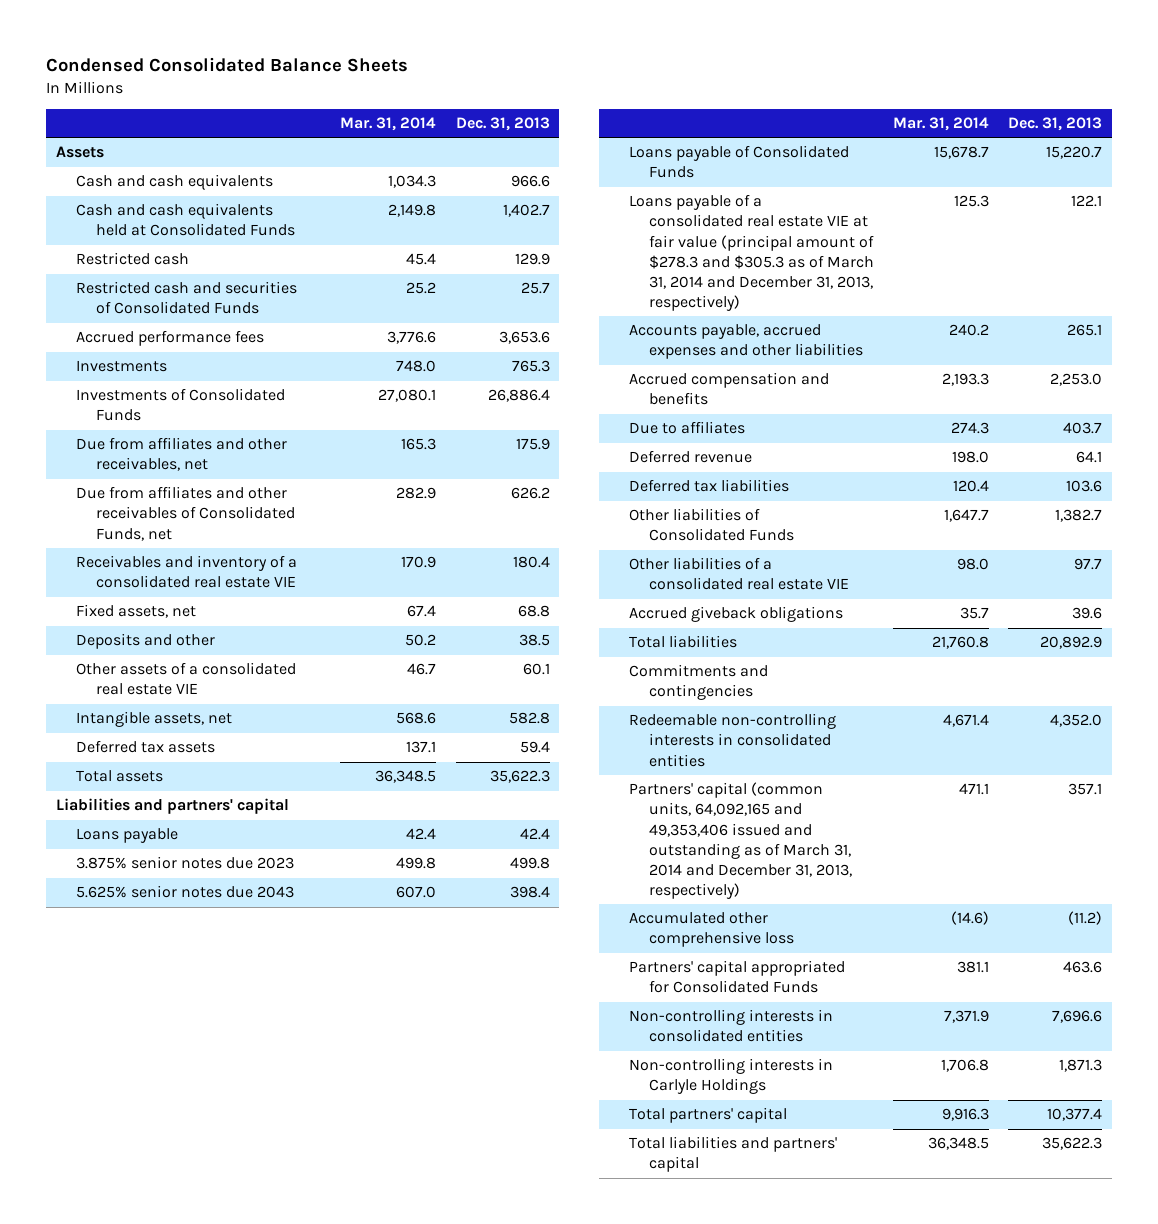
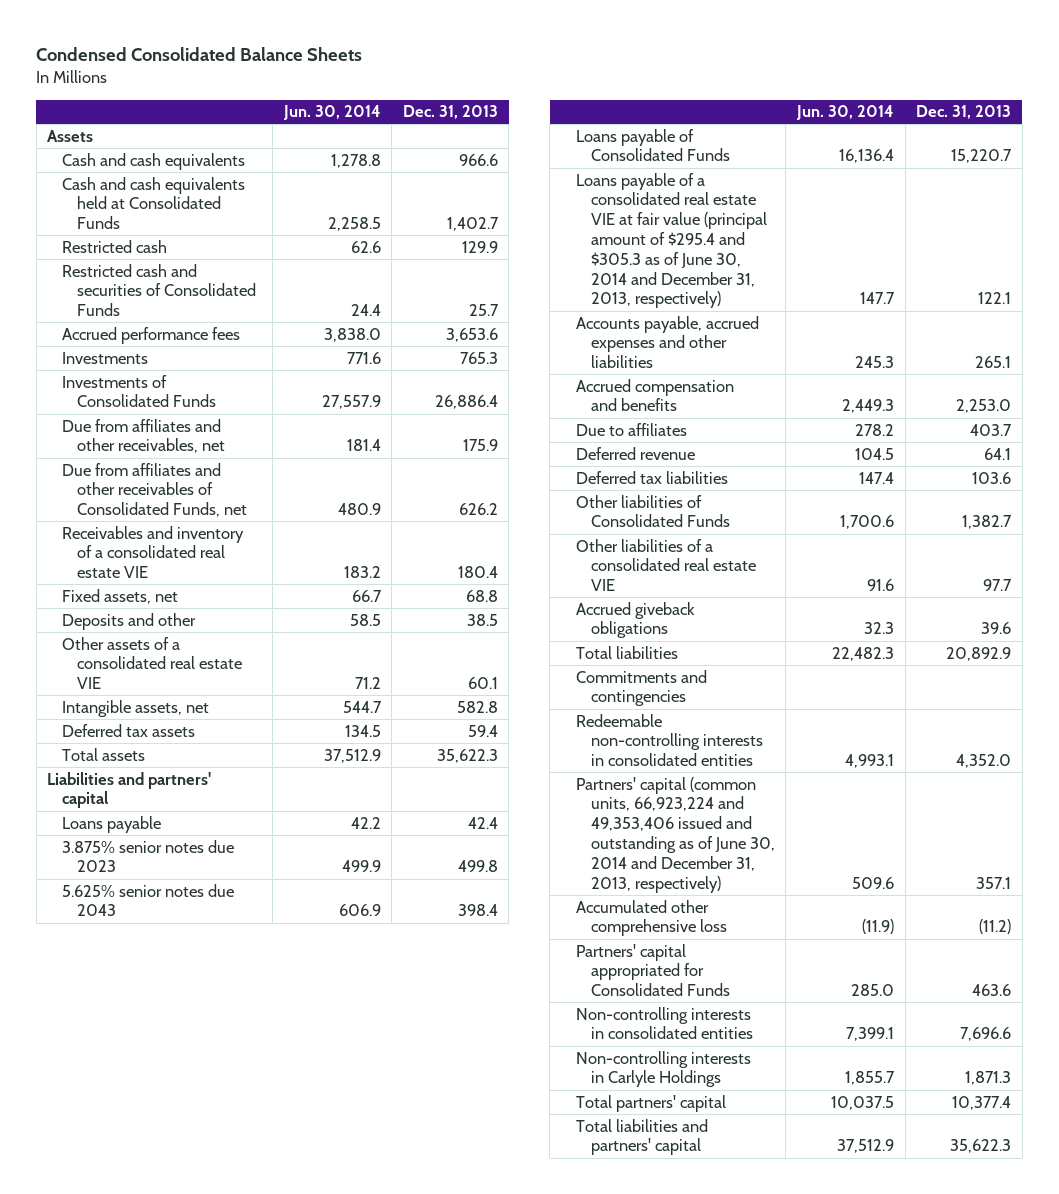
- | Mar. 31, 2014 | Dec. 31, 2013
+ | Jun. 30, 2014 | Dec. 31, 2013
- Loans payable of a consolidated real estate VIE at fair value (principal amount of $278.3 and $305.3 as of March 31, 2014 and December 31, 2013, respectively) | 125.3 | 122.1
+ Loans payable of a consolidated real estate VIE at fair value (principal amount of $295.4 and $305.3 as of June 30, 2014 and December 31, 2013, respectively) | 147.7 | 122.1
- Partners' capital (common units, 64,092,165 and 49,353,406 issued and outstanding as of March 31, 2014 and December 31, 2013, respectively) | 471.1 | 357.1
+ Partners' capital (common units, 66,923,224 and 49,353,406 issued and outstanding as of June 30, 2014 and December 31, 2013, respectively) | 509.6 | 357.1

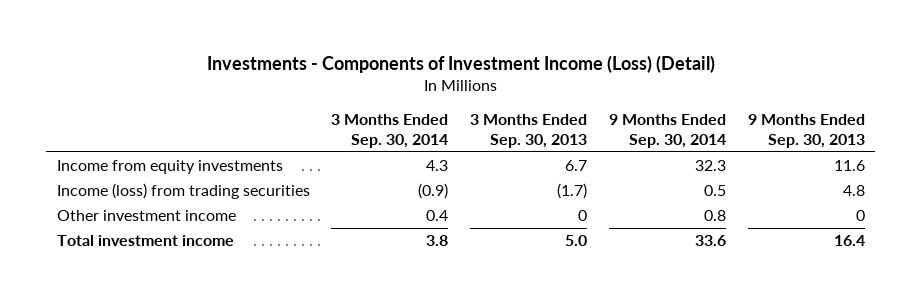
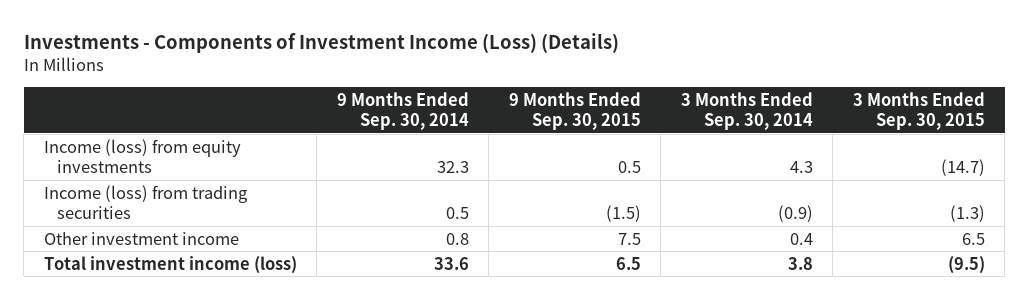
- Investments - Components of Investment Income (Loss) (Detail)
+ Investments - Components of Investment Income (Loss) (Details)
- | 3 Months Ended Sep. 30, 2014 | 3 Months Ended Sep. 30, 2013 | 9 Months Ended Sep. 30, 2014 | 9 Months Ended Sep. 30, 2013
+ | 9 Months Ended Sep. 30, 2014 | 9 Months Ended Sep. 30, 2015 | 3 Months Ended Sep. 30, 2014 | 3 Months Ended Sep. 30, 2015
- Income from equity investments | 4.3 | 6.7 | 32.3 | 11.6
+ Income (loss) from equity investments | 32.3 | 0.5 | 4.3 | (14.7)
- Total investment income | 3.8 | 5.0 | 33.6 | 16.4
+ Total investment income (loss) | 33.6 | 6.5 | 3.8 | (9.5)

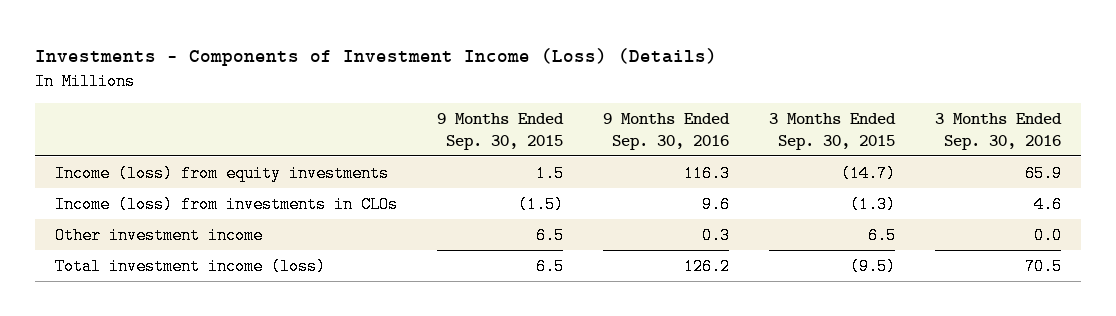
- | 9 Months Ended Sep. 30, 2014 | 9 Months Ended Sep. 30, 2015 | 3 Months Ended Sep. 30, 2014 | 3 Months Ended Sep. 30, 2015
+ | 9 Months Ended Sep. 30, 2015 | 9 Months Ended Sep. 30, 2016 | 3 Months Ended Sep. 30, 2015 | 3 Months Ended Sep. 30, 2016
- Income (loss) from equity investments | 32.3 | 0.5 | 4.3 | (14.7)
- Income (loss) from trading securities | 0.5 | (1.5) | (0.9) | (1.3)
- Other investment income | 0.8 | 7.5 | 0.4 | 6.5
+ Income (loss) from equity investments | 1.5 | 116.3 | (14.7) | 65.9
+ Income (loss) from investments in CLOs | (1.5) | 9.6 | (1.3) | 4.6
+ Other investment income | 6.5 | 0.3 | 6.5 | 0.0

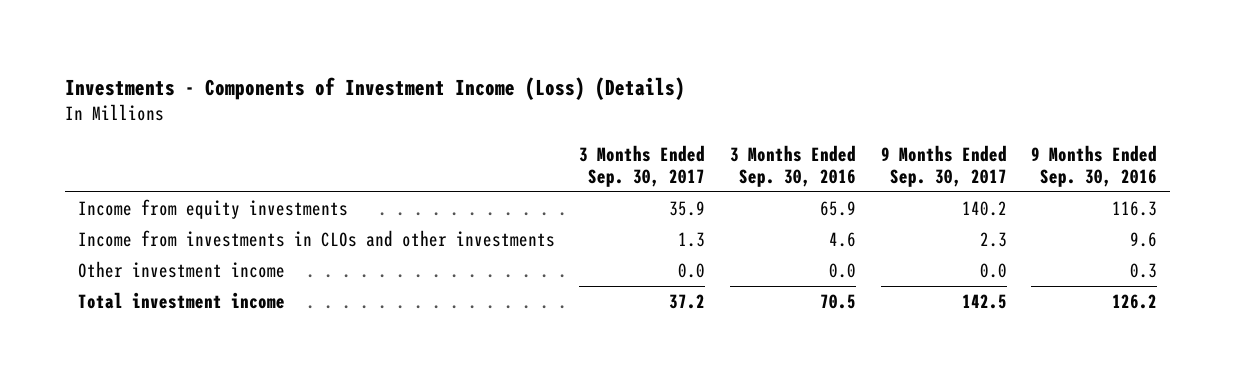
- | 9 Months Ended Sep. 30, 2015 | 9 Months Ended Sep. 30, 2016 | 3 Months Ended Sep. 30, 2015 | 3 Months Ended Sep. 30, 2016
+ | 3 Months Ended Sep. 30, 2017 | 3 Months Ended Sep. 30, 2016 | 9 Months Ended Sep. 30, 2017 | 9 Months Ended Sep. 30, 2016
- Income (loss) from equity investments | 1.5 | 116.3 | (14.7) | 65.9
- Income (loss) from investments in CLOs | (1.5) | 9.6 | (1.3) | 4.6
+ Income from equity investments | 35.9 | 65.9 | 140.2 | 116.3
+ Income from investments in CLOs and other investments | 1.3 | 4.6 | 2.3 | 9.6
- Total investment income (loss) | 6.5 | 126.2 | (9.5) | 70.5
+ Total investment income | 37.2 | 70.5 | 142.5 | 126.2

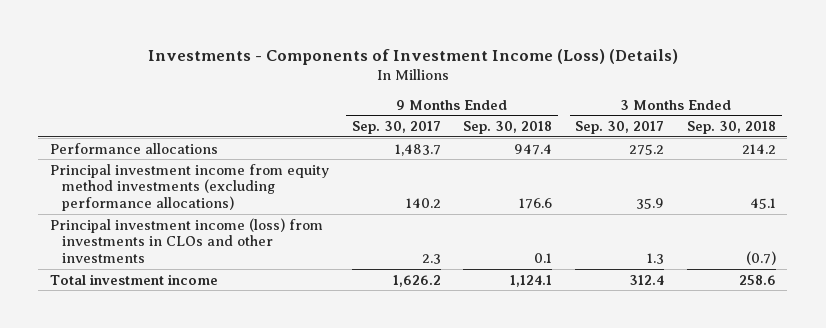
- | 3 Months Ended Sep. 30, 2017 | 3 Months Ended Sep. 30, 2016 | 9 Months Ended Sep. 30, 2017 | 9 Months Ended Sep. 30, 2016
+ | 9 Months Ended Sep. 30, 2017 | 9 Months Ended Sep. 30, 2018 | 3 Months Ended Sep. 30, 2017 | 3 Months Ended Sep. 30, 2018
- Income from equity investments | 35.9 | 65.9 | 140.2 | 116.3
- Income from investments in CLOs and other investments | 1.3 | 4.6 | 2.3 | 9.6
- Other investment income | 0.0 | 0.0 | 0.0 | 0.3
- Total investment income | 37.2 | 70.5 | 142.5 | 126.2
+ Performance allocations | 1,483.7 | 947.4 | 275.2 | 214.2
+ Principal investment income from equity method investments (excluding performance allocations) | 140.2 | 176.6 | 35.9 | 45.1
+ Principal investment income (loss) from investments in CLOs and other investments | 2.3 | 0.1 | 1.3 | (0.7)
+ Total investment income | 1,626.2 | 1,124.1 | 312.4 | 258.6

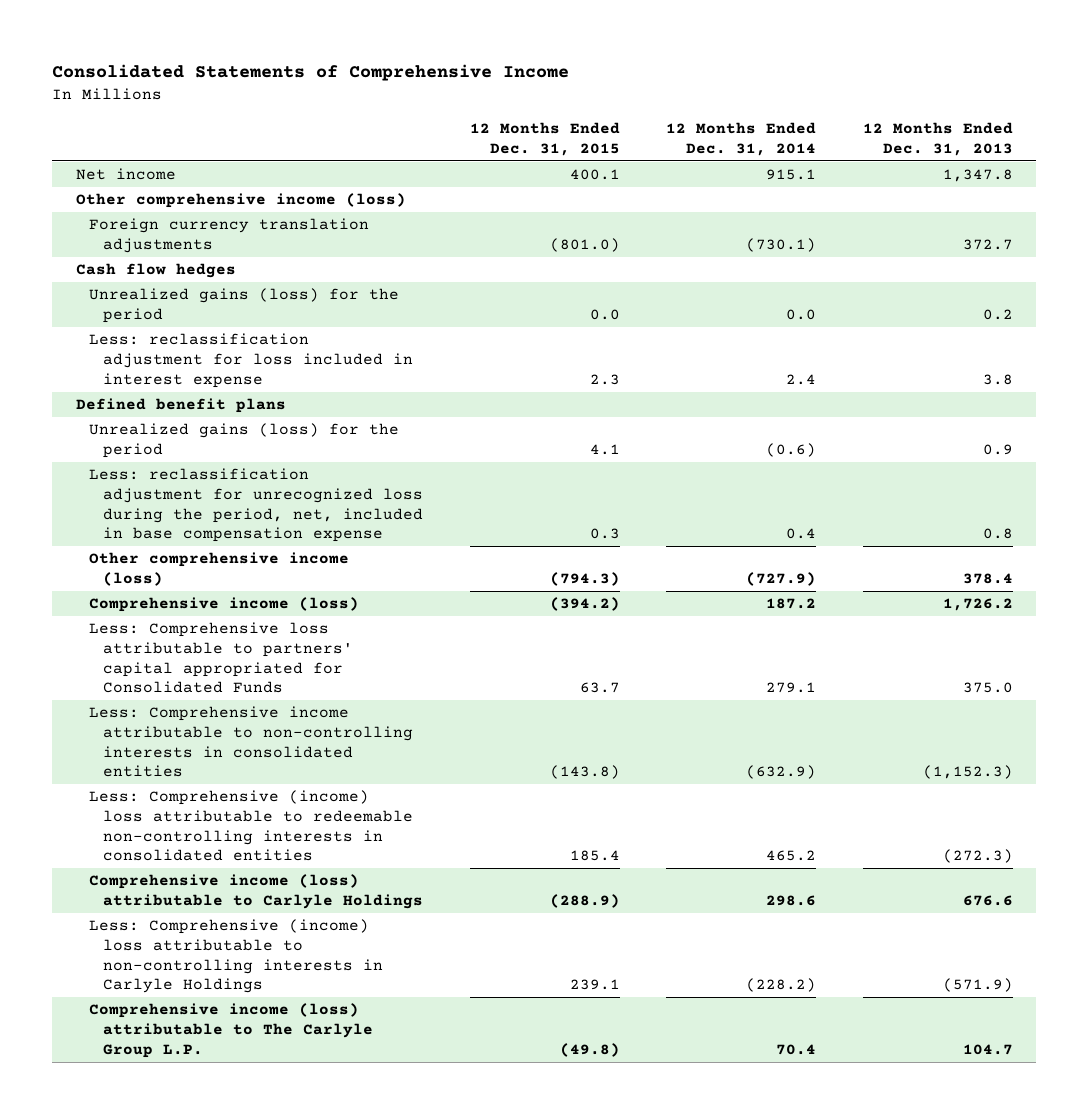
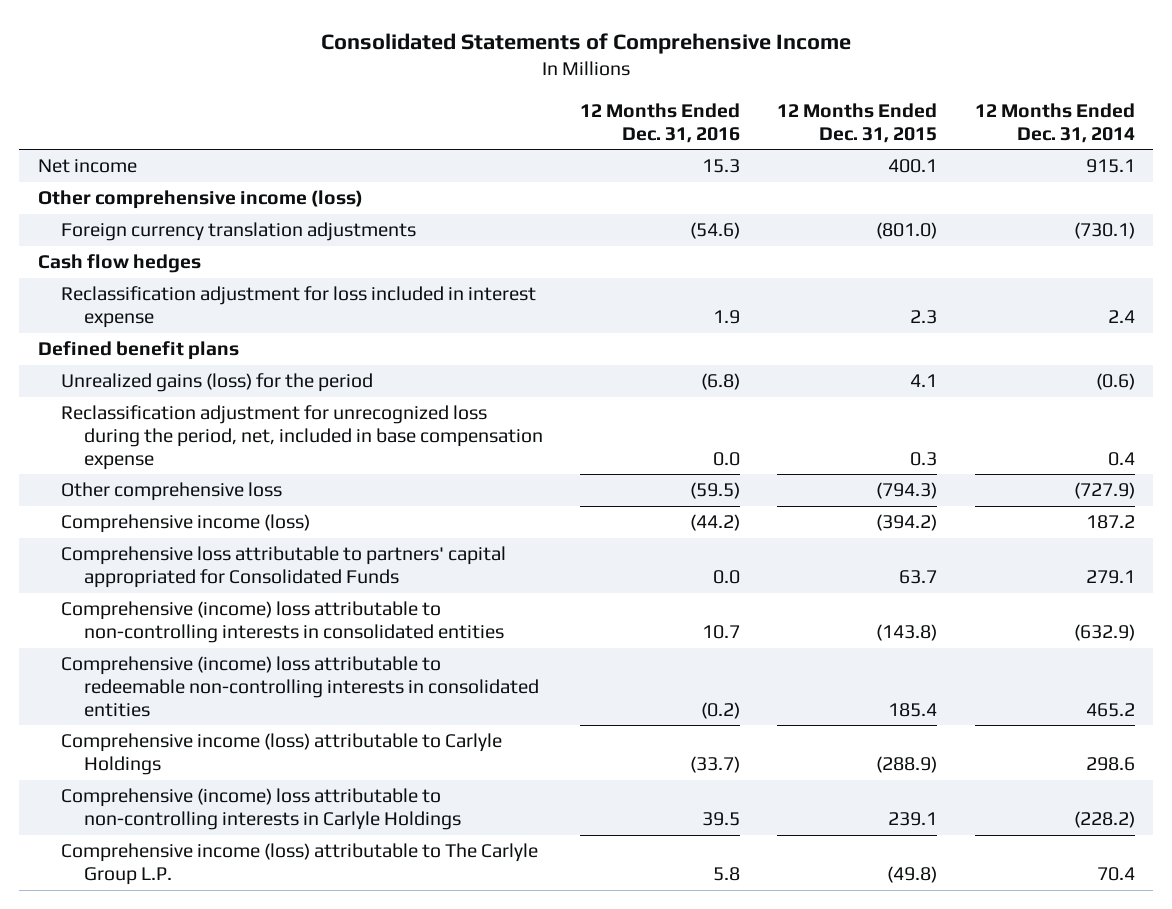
- | 12 Months Ended Dec. 31, 2015 | 12 Months Ended Dec. 31, 2014 | 12 Months Ended Dec. 31, 2013
+ | 12 Months Ended Dec. 31, 2016 | 12 Months Ended Dec. 31, 2015 | 12 Months Ended Dec. 31, 2014
- Unrealized gains (loss) for the period | 0.0 | 0.0 | 0.2
- Less: reclassification adjustment for loss included in interest expense | 2.3 | 2.4 | 3.8
+ Reclassification adjustment for loss included in interest expense | 1.9 | 2.3 | 2.4
- Less: reclassification adjustment for unrecognized loss during the period, net, included in base compensation expense | 0.3 | 0.4 | 0.8
- Other comprehensive income (loss) | (794.3) | (727.9) | 378.4
+ Reclassification adjustment for unrecognized loss during the period, net, included in base compensation expense | 0.0 | 0.3 | 0.4
+ Other comprehensive loss | (59.5) | (794.3) | (727.9)
- Less: Comprehensive loss attributable to partners' capital appropriated for Consolidated Funds | 63.7 | 279.1 | 375.0
- Less: Comprehensive income attributable to non-controlling interests in consolidated entities | (143.8) | (632.9) | (1,152.3)
- Less: Comprehensive (income) loss attributable to redeemable non-controlling interests in consolidated entities | 185.4 | 465.2 | (272.3)
+ Comprehensive loss attributable to partners' capital appropriated for Consolidated Funds | 0.0 | 63.7 | 279.1
+ Comprehensive (income) loss attributable to non-controlling interests in consolidated entities | 10.7 | (143.8) | (632.9)
+ Comprehensive (income) loss attributable to redeemable non-controlling interests in consolidated entities | (0.2) | 185.4 | 465.2
- Less: Comprehensive (income) loss attributable to non-controlling interests in Carlyle Holdings | 239.1 | (228.2) | (571.9)
+ Comprehensive (income) loss attributable to non-controlling interests in Carlyle Holdings | 39.5 | 239.1 | (228.2)

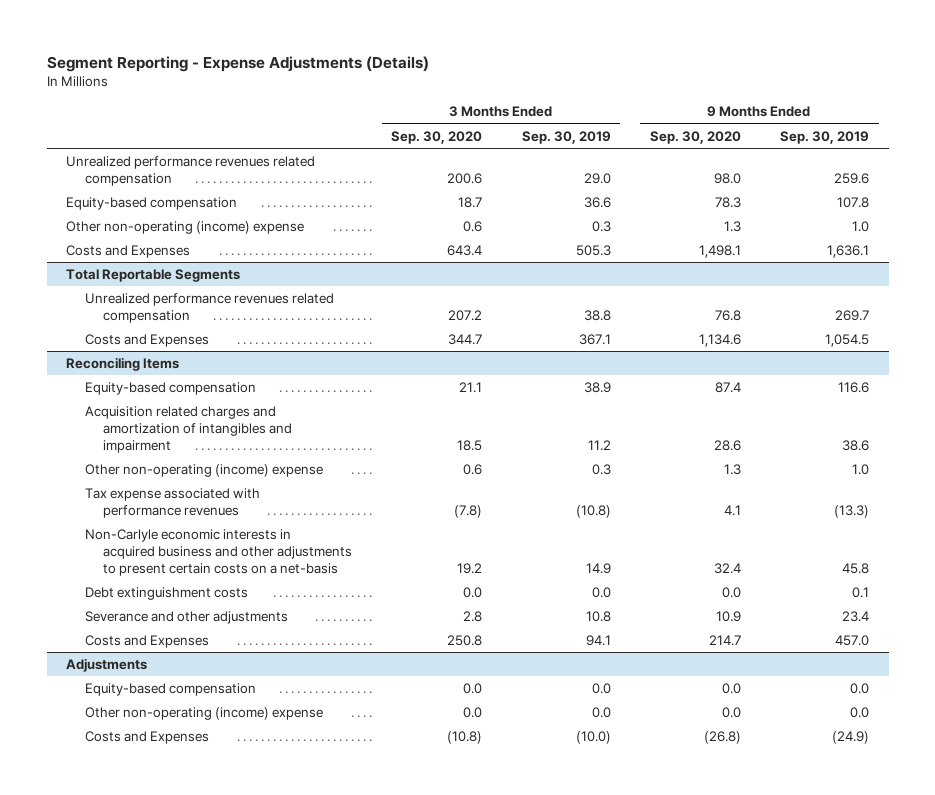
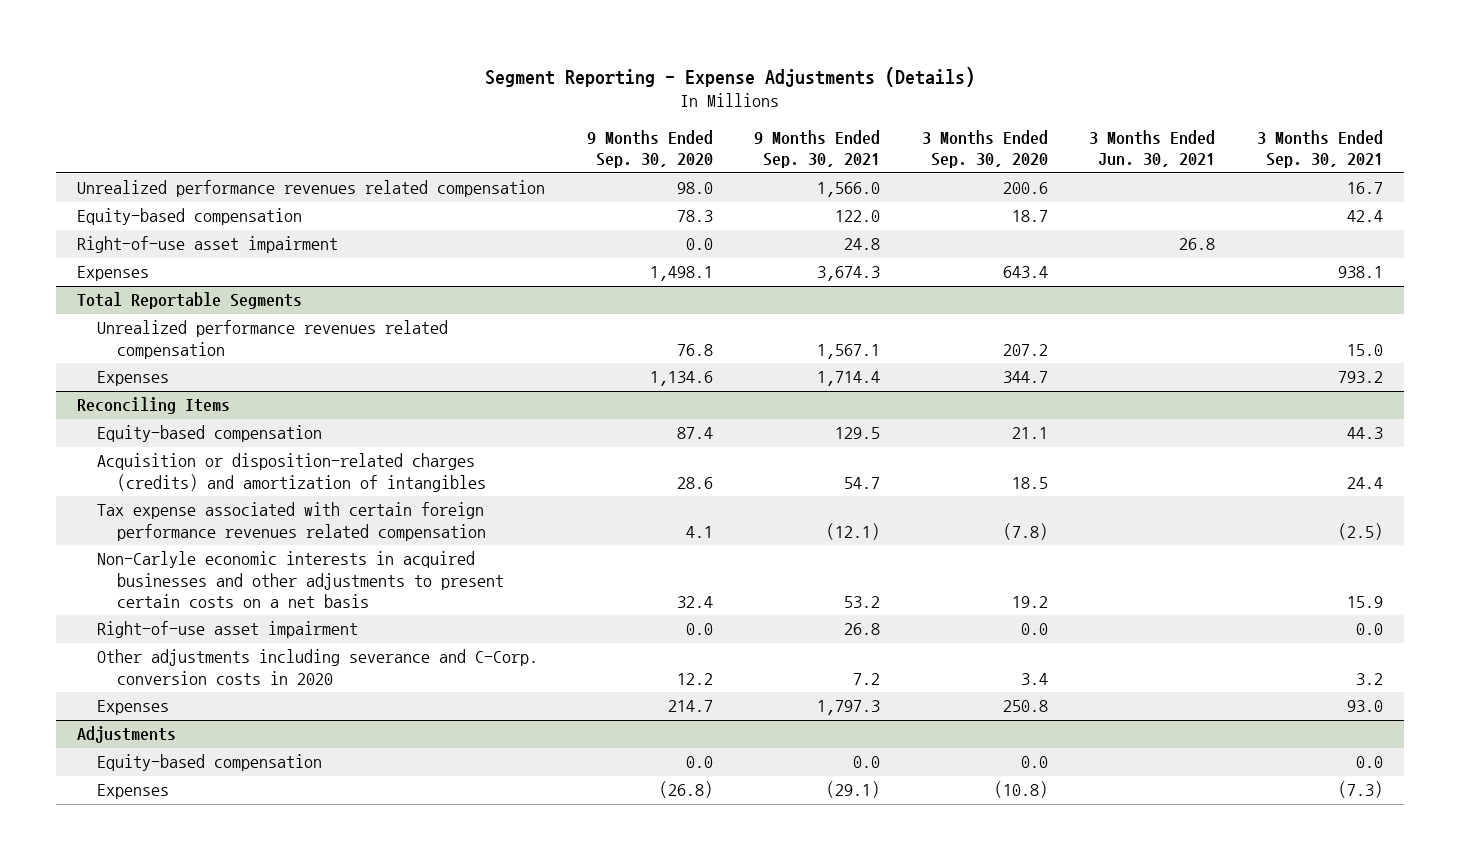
- | 3 Months Ended Sep. 30, 2020 | 3 Months Ended Sep. 30, 2019 | 9 Months Ended Sep. 30, 2020 | 9 Months Ended Sep. 30, 2019
+ | 9 Months Ended Sep. 30, 2020 | 9 Months Ended Sep. 30, 2021 | 3 Months Ended Sep. 30, 2020 | 3 Months Ended Jun. 30, 2021 | 3 Months Ended Sep. 30, 2021
- Other non-operating (income) expense | 0.6 | 0.3 | 1.3 | 1.0
- Costs and Expenses | 643.4 | 505.3 | 1,498.1 | 1,636.1
+ Right-of-use asset impairment | 0.0 | 24.8 | | 26.8 |
+ Expenses | 1,498.1 | 3,674.3 | 643.4 | | 938.1
@ Total Reportable Segments
- Costs and Expenses | 344.7 | 367.1 | 1,134.6 | 1,054.5
+ Expenses | 1,134.6 | 1,714.4 | 344.7 | | 793.2
@ Reconciling Items
- Acquisition related charges and amortization of intangibles and impairment | 18.5 | 11.2 | 28.6 | 38.6
- Other non-operating (income) expense | 0.6 | 0.3 | 1.3 | 1.0
- Tax expense associated with performance revenues | (7.8) | (10.8) | 4.1 | (13.3)
- Non-Carlyle economic interests in acquired business and other adjustments to present certain costs on a net-basis | 19.2 | 14.9 | 32.4 | 45.8
- Debt extinguishment costs | 0.0 | 0.0 | 0.0 | 0.1
- Severance and other adjustments | 2.8 | 10.8 | 10.9 | 23.4
- Costs and Expenses | 250.8 | 94.1 | 214.7 | 457.0
+ Acquisition or disposition-related charges (credits) and amortization of intangibles | 28.6 | 54.7 | 18.5 | | 24.4
+ Tax expense associated with certain foreign performance revenues related compensation | 4.1 | (12.1) | (7.8) | | (2.5)
+ Non-Carlyle economic interests in acquired businesses and other adjustments to present certain costs on a net basis | 32.4 | 53.2 | 19.2 | | 15.9
+ Right-of-use asset impairment | 0.0 | 26.8 | 0.0 | | 0.0
+ Other adjustments including severance and C-Corp. conversion costs in 2020 | 12.2 | 7.2 | 3.4 | | 3.2
+ Expenses | 214.7 | 1,797.3 | 250.8 | | 93.0
@ Adjustments
- Other non-operating (income) expense | 0.0 | 0.0 | 0.0 | 0.0
- Costs and Expenses | (10.8) | (10.0) | (26.8) | (24.9)
+ Expenses | (26.8) | (29.1) | (10.8) | | (7.3)

